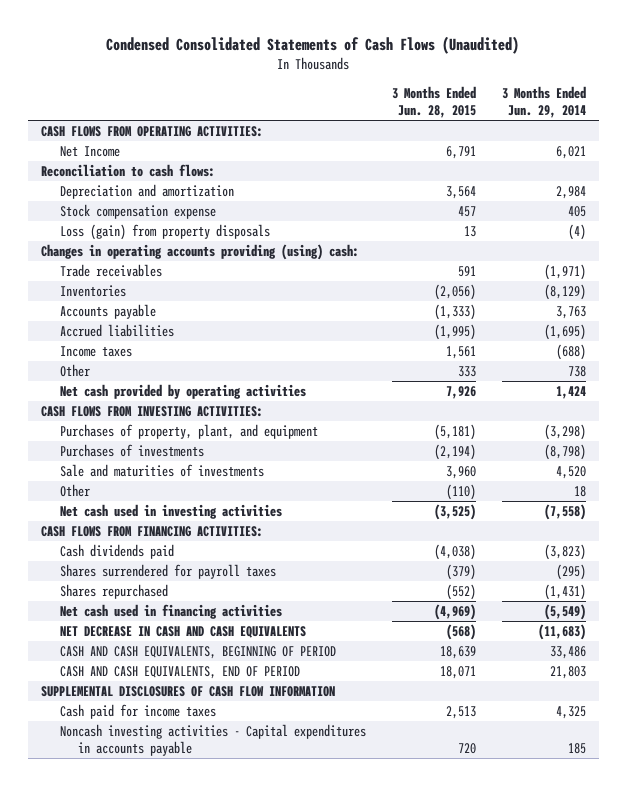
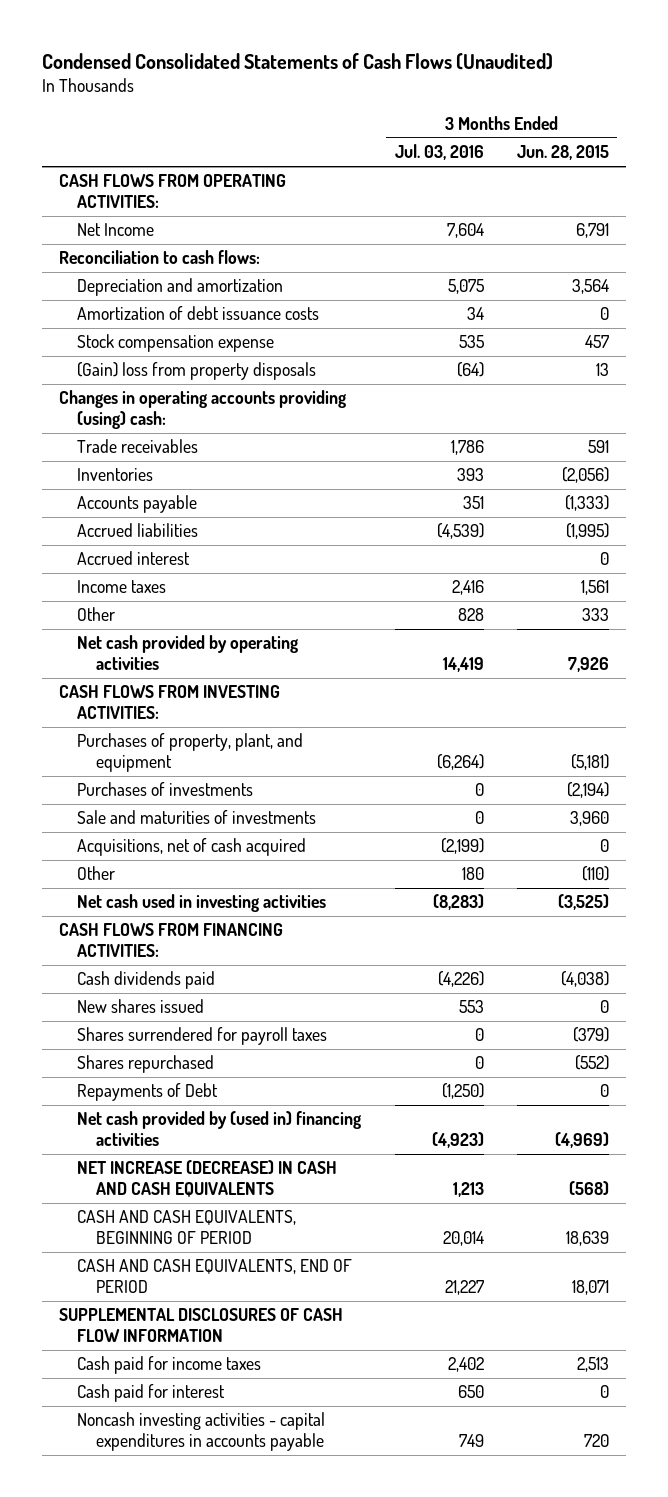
- | 3 Months Ended Jun. 28, 2015 | 3 Months Ended Jun. 29, 2014
+ | 3 Months Ended Jul. 03, 2016 | 3 Months Ended Jun. 28, 2015
+ Amortization of debt issuance costs | 34 | 0
- Loss (gain) from property disposals | 13 | (4)
+ (Gain) loss from property disposals | (64) | 13
+ Accrued interest | | 0
+ Acquisitions, net of cash acquired | (2,199) | 0
+ New shares issued | 553 | 0
- Net cash used in financing activities | (4,969) | (5,549)
- NET DECREASE IN CASH AND CASH EQUIVALENTS | (568) | (11,683)
+ Repayments of Debt | (1,250) | 0
+ Net cash provided by (used in) financing activities | (4,923) | (4,969)
+ NET INCREASE (DECREASE) IN CASH AND CASH EQUIVALENTS | 1,213 | (568)
- Noncash investing activities - Capital expenditures in accounts payable | 720 | 185
+ Cash paid for interest | 650 | 0
+ Noncash investing activities - capital expenditures in accounts payable | 749 | 720

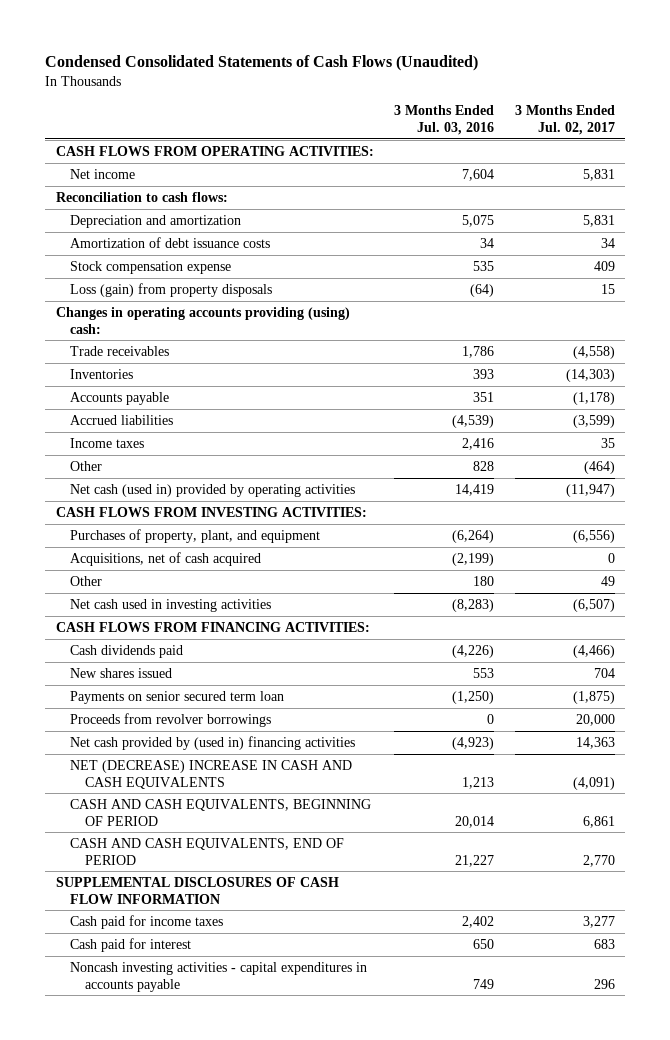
- | 3 Months Ended Jul. 03, 2016 | 3 Months Ended Jun. 28, 2015
+ | 3 Months Ended Jul. 03, 2016 | 3 Months Ended Jul. 02, 2017
- Net Income | 7,604 | 6,791
+ Net income | 7,604 | 5,831
- (Gain) loss from property disposals | (64) | 13
+ Loss (gain) from property disposals | (64) | 15
- Accrued interest | | 0
- Net cash provided by operating activities | 14,419 | 7,926
+ Net cash (used in) provided by operating activities | 14,419 | (11,947)
- Purchases of investments | 0 | (2,194)
- Sale and maturities of investments | 0 | 3,960
- Shares surrendered for payroll taxes | 0 | (379)
- Shares repurchased | 0 | (552)
- Repayments of Debt | (1,250) | 0
+ Payments on senior secured term loan | (1,250) | (1,875)
+ Proceeds from revolver borrowings | 0 | 20,000
- NET INCREASE (DECREASE) IN CASH AND CASH EQUIVALENTS | 1,213 | (568)
+ NET (DECREASE) INCREASE IN CASH AND CASH EQUIVALENTS | 1,213 | (4,091)

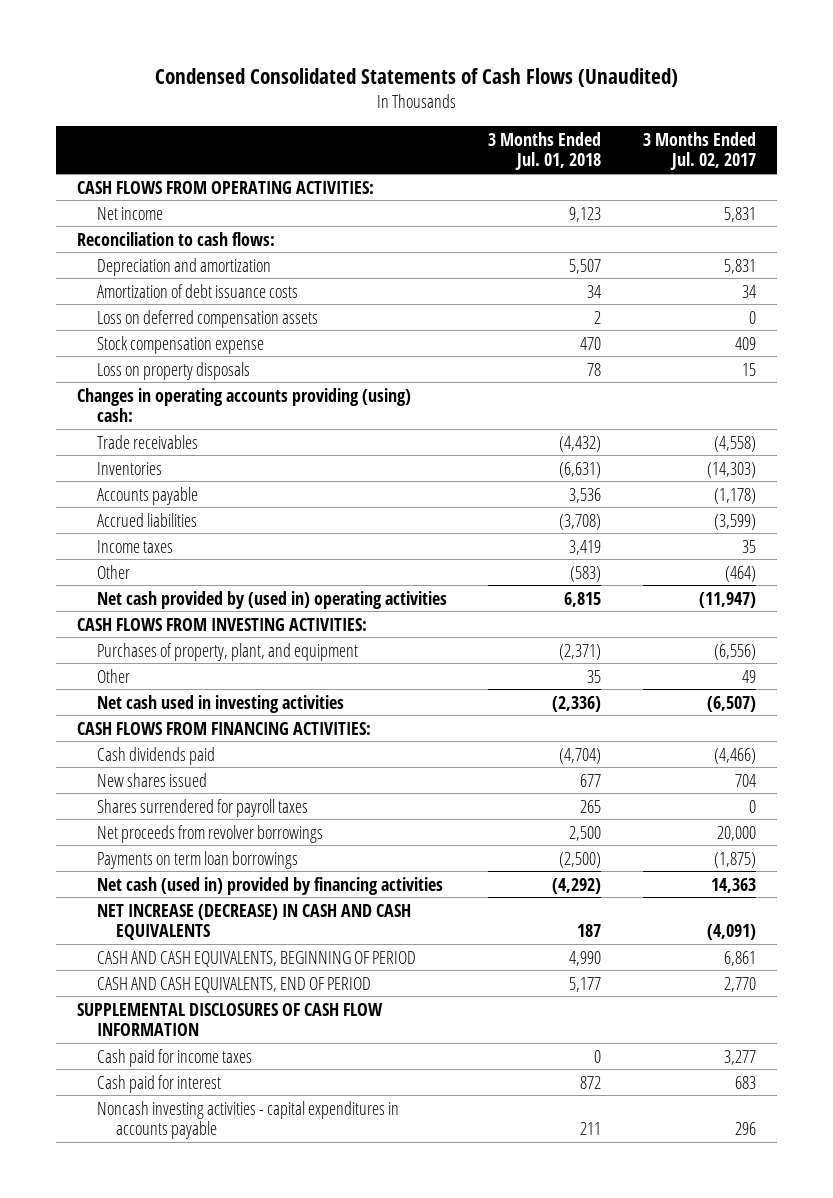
- | 3 Months Ended Jul. 03, 2016 | 3 Months Ended Jul. 02, 2017
+ | 3 Months Ended Jul. 01, 2018 | 3 Months Ended Jul. 02, 2017
+ Loss on deferred compensation assets | 2 | 0
- Loss (gain) from property disposals | (64) | 15
+ Loss on property disposals | 78 | 15
- Net cash (used in) provided by operating activities | 14,419 | (11,947)
+ Net cash provided by (used in) operating activities | 6,815 | (11,947)
- Acquisitions, net of cash acquired | (2,199) | 0
- Payments on senior secured term loan | (1,250) | (1,875)
- Proceeds from revolver borrowings | 0 | 20,000
- Net cash provided by (used in) financing activities | (4,923) | 14,363
- NET (DECREASE) INCREASE IN CASH AND CASH EQUIVALENTS | 1,213 | (4,091)
+ Shares surrendered for payroll taxes | 265 | 0
+ Net proceeds from revolver borrowings | 2,500 | 20,000
+ Payments on term loan borrowings | (2,500) | (1,875)
+ Net cash (used in) provided by financing activities | (4,292) | 14,363
+ NET INCREASE (DECREASE) IN CASH AND CASH EQUIVALENTS | 187 | (4,091)

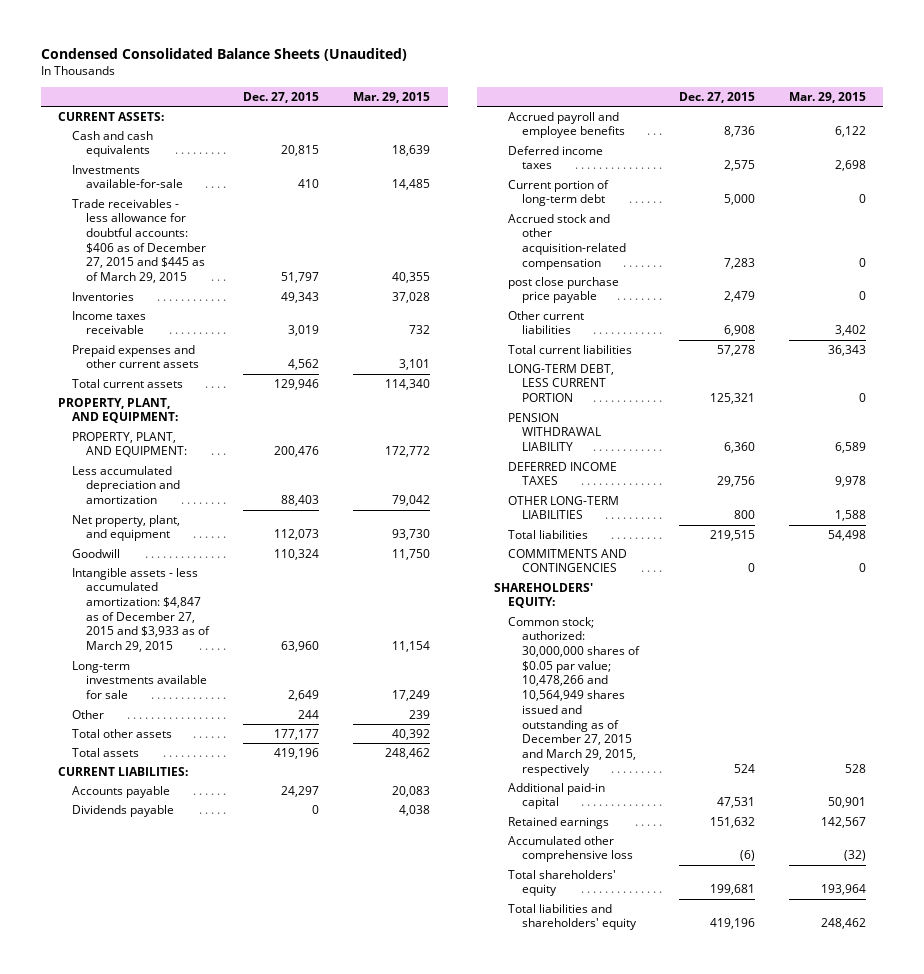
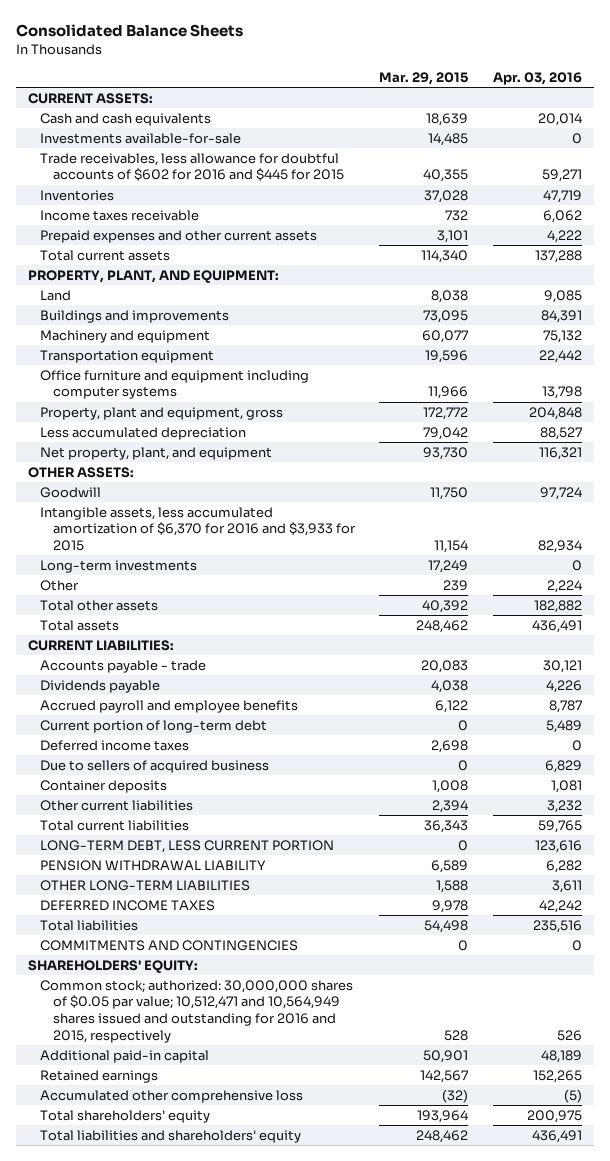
- Condensed Consolidated Balance Sheets (Unaudited)
+ Consolidated Balance Sheets
- | Dec. 27, 2015 | Mar. 29, 2015
+ | Mar. 29, 2015 | Apr. 03, 2016
- Trade receivables - less allowance for doubtful accounts: $406 as of December 27, 2015 and $445 as of March 29, 2015 | 51,797 | 40,355
+ Trade receivables, less allowance for doubtful accounts of $602 for 2016 and $445 for 2015 | 40,355 | 59,271
- PROPERTY, PLANT, AND EQUIPMENT: | 200,476 | 172,772
- Less accumulated depreciation and amortization | 88,403 | 79,042
+ Land | 8,038 | 9,085
+ Buildings and improvements | 73,095 | 84,391
+ Machinery and equipment | 60,077 | 75,132
+ Transportation equipment | 19,596 | 22,442
+ Office furniture and equipment including computer systems | 11,966 | 13,798
+ Property, plant and equipment, gross | 172,772 | 204,848
+ Less accumulated depreciation | 79,042 | 88,527
+ OTHER ASSETS:
- Intangible assets - less accumulated amortization: $4,847 as of December 27, 2015 and $3,933 as of March 29, 2015 | 63,960 | 11,154
- Long-term investments available for sale | 2,649 | 17,249
+ Intangible assets, less accumulated amortization of $6,370 for 2016 and $3,933 for 2015 | 11,154 | 82,934
+ Long-term investments | 17,249 | 0
- Accounts payable | 24,297 | 20,083
+ Accounts payable - trade | 20,083 | 30,121
- Accrued stock and other acquisition-related compensation | 7,283 | 0
- post close purchase price payable | 2,479 | 0
- Other current liabilities | 6,908 | 3,402
moved down: Deferred income taxes | 2,698 | 0
+ Due to sellers of acquired business | 0 | 6,829
+ Container deposits | 1,008 | 1,081
+ Other current liabilities | 2,394 | 3,232
moved down: DEFERRED INCOME TAXES | 9,978 | 42,242
- Common stock; authorized: 30,000,000 shares of $0.05 par value; 10,478,266 and 10,564,949 shares issued and outstanding as of December 27, 2015 and March 29, 2015, respectively | 524 | 528
+ Common stock; authorized: 30,000,000 shares of $0.05 par value; 10,512,471 and 10,564,949 shares issued and outstanding for 2016 and 2015, respectively | 528 | 526

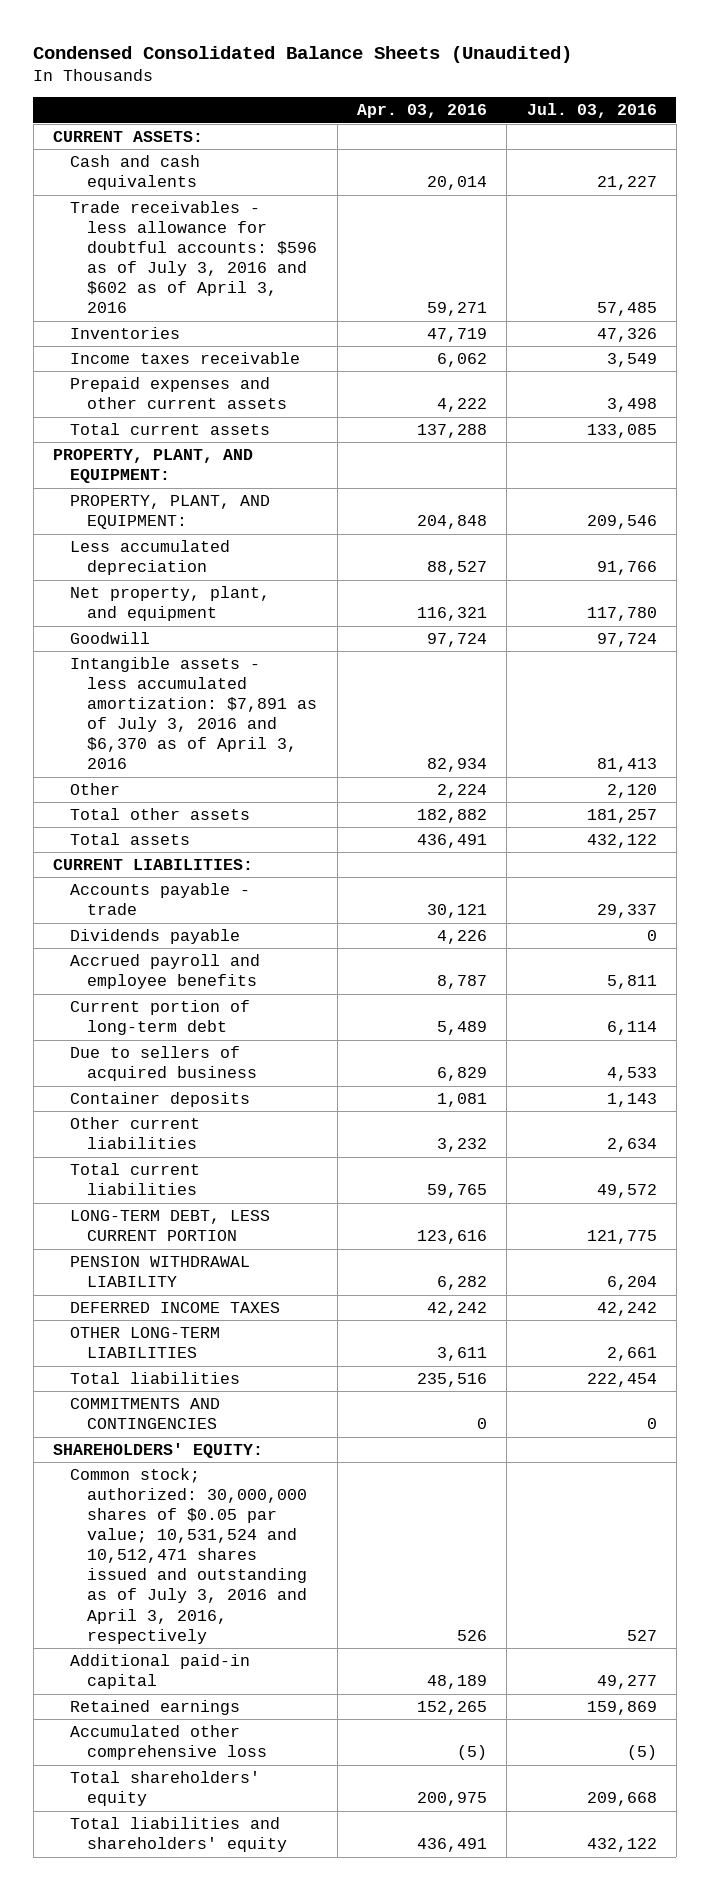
- Consolidated Balance Sheets
+ Condensed Consolidated Balance Sheets (Unaudited)
- | Mar. 29, 2015 | Apr. 03, 2016
+ | Apr. 03, 2016 | Jul. 03, 2016
- Investments available-for-sale | 14,485 | 0
- Trade receivables, less allowance for doubtful accounts of $602 for 2016 and $445 for 2015 | 40,355 | 59,271
+ Trade receivables - less allowance for doubtful accounts: $596 as of July 3, 2016 and $602 as of April 3, 2016 | 59,271 | 57,485
- Land | 8,038 | 9,085
- Buildings and improvements | 73,095 | 84,391
- Machinery and equipment | 60,077 | 75,132
- Transportation equipment | 19,596 | 22,442
- Office furniture and equipment including computer systems | 11,966 | 13,798
- Property, plant and equipment, gross | 172,772 | 204,848
+ PROPERTY, PLANT, AND EQUIPMENT: | 204,848 | 209,546
- OTHER ASSETS:
- Intangible assets, less accumulated amortization of $6,370 for 2016 and $3,933 for 2015 | 11,154 | 82,934
- Long-term investments | 17,249 | 0
+ Intangible assets - less accumulated amortization: $7,891 as of July 3, 2016 and $6,370 as of April 3, 2016 | 82,934 | 81,413
- Deferred income taxes | 2,698 | 0
moved down: OTHER LONG-TERM LIABILITIES | 3,611 | 2,661
- Common stock; authorized: 30,000,000 shares of $0.05 par value; 10,512,471 and 10,564,949 shares issued and outstanding for 2016 and 2015, respectively | 528 | 526
+ Common stock; authorized: 30,000,000 shares of $0.05 par value; 10,531,524 and 10,512,471 shares issued and outstanding as of July 3, 2016 and April 3, 2016, respectively | 526 | 527

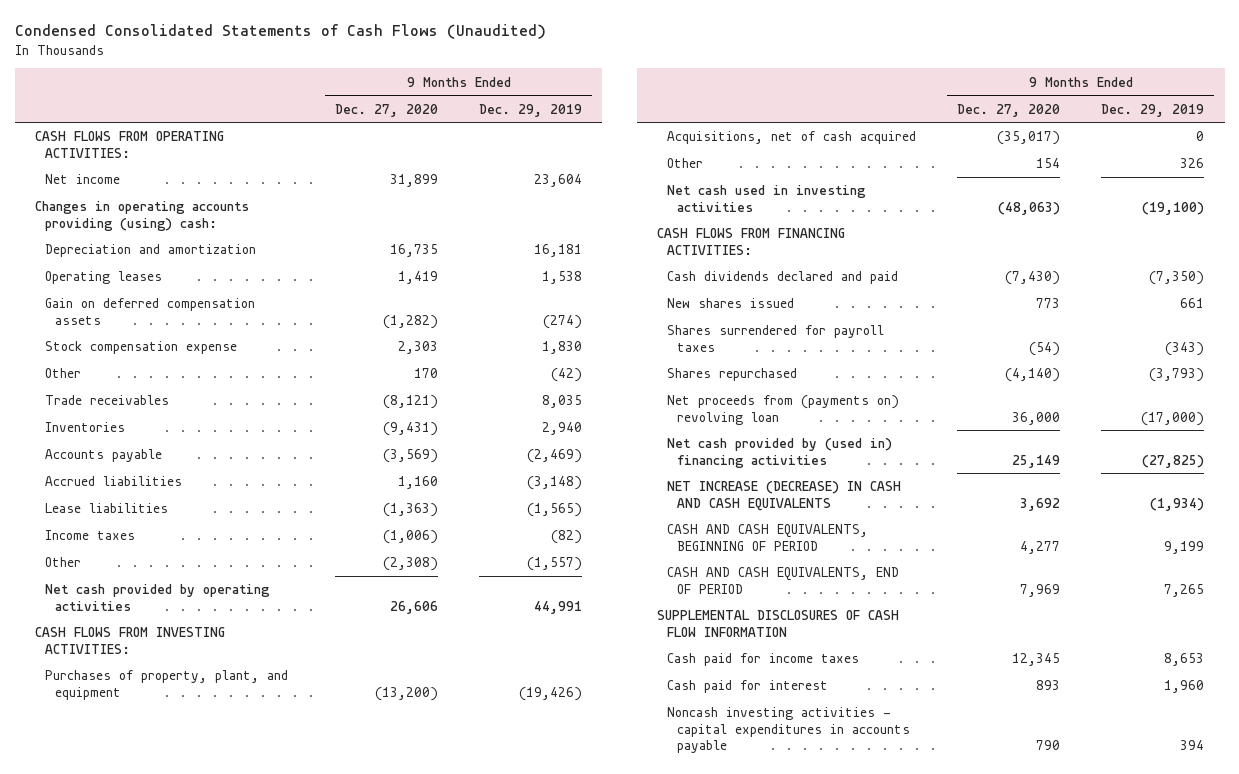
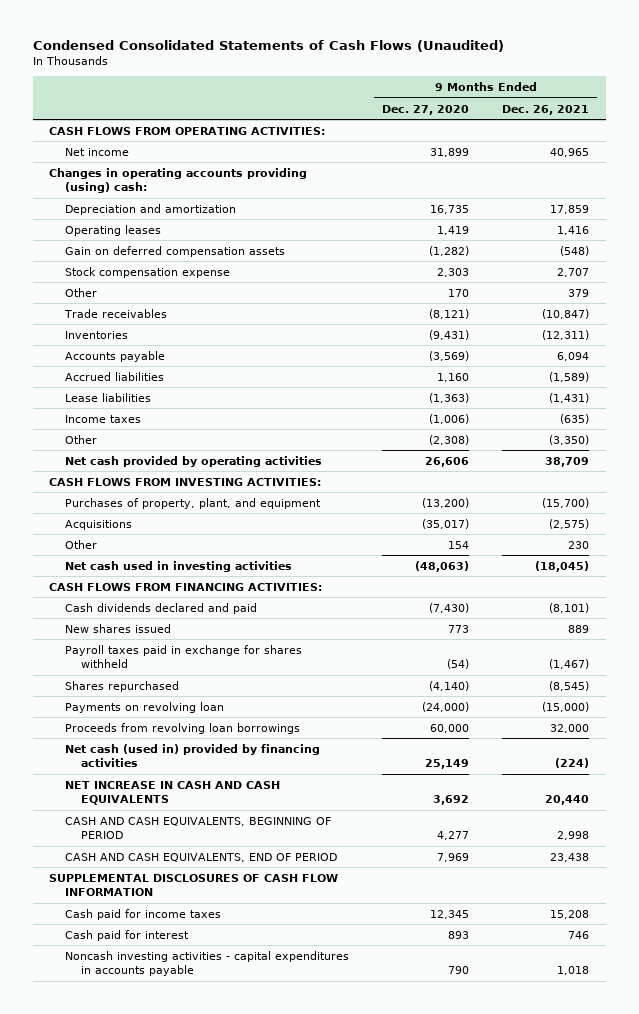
- | 9 Months Ended Dec. 27, 2020 | 9 Months Ended Dec. 29, 2019
+ | 9 Months Ended Dec. 27, 2020 | 9 Months Ended Dec. 26, 2021
- Acquisitions, net of cash acquired | (35,017) | 0
+ Acquisitions | (35,017) | (2,575)
- Shares surrendered for payroll taxes | (54) | (343)
+ Payroll taxes paid in exchange for shares withheld | (54) | (1,467)
- Net proceeds from (payments on) revolving loan | 36,000 | (17,000)
- Net cash provided by (used in) financing activities | 25,149 | (27,825)
- NET INCREASE (DECREASE) IN CASH AND CASH EQUIVALENTS | 3,692 | (1,934)
+ Payments on revolving loan | (24,000) | (15,000)
+ Proceeds from revolving loan borrowings | 60,000 | 32,000
+ Net cash (used in) provided by financing activities | 25,149 | (224)
+ NET INCREASE IN CASH AND CASH EQUIVALENTS | 3,692 | 20,440

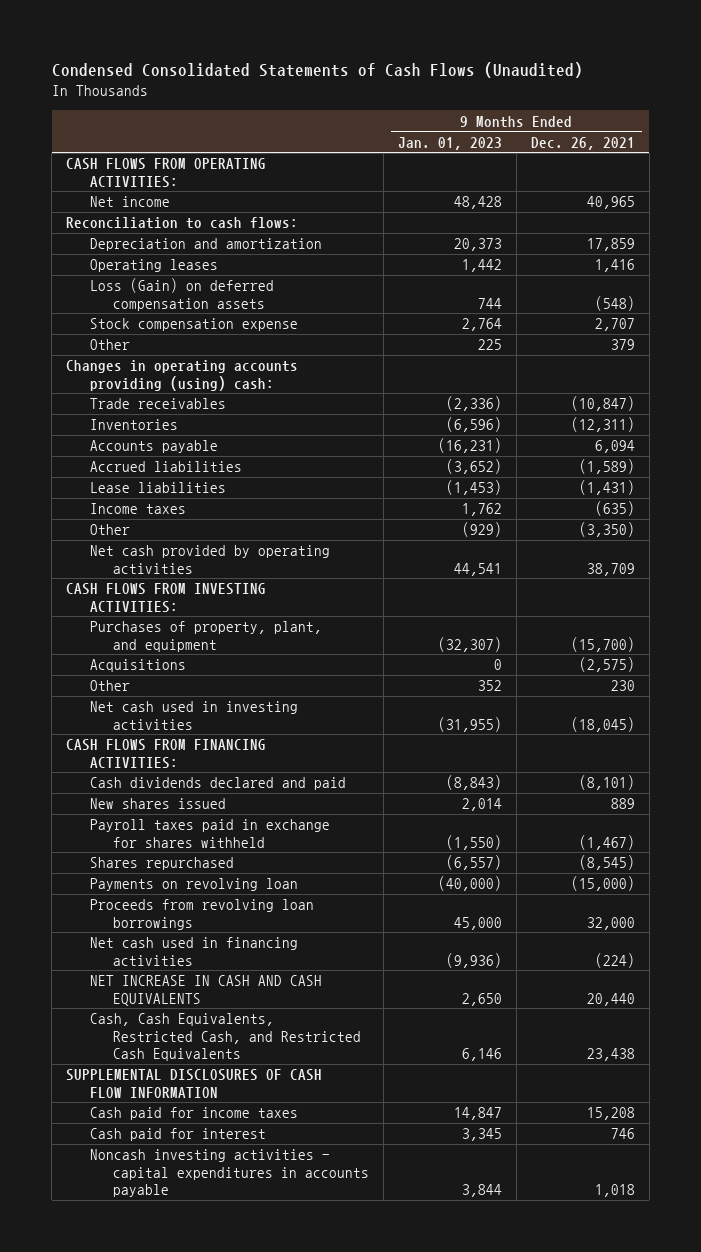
- | 9 Months Ended Dec. 27, 2020 | 9 Months Ended Dec. 26, 2021
+ | 9 Months Ended Jan. 01, 2023 | 9 Months Ended Dec. 26, 2021
+ Reconciliation to cash flows:
- Gain on deferred compensation assets | (1,282) | (548)
+ Loss (Gain) on deferred compensation assets | 744 | (548)
moved down: Changes in operating accounts providing (using) cash:
- Net cash (used in) provided by financing activities | 25,149 | (224)
+ Net cash used in financing activities | (9,936) | (224)
- CASH AND CASH EQUIVALENTS, BEGINNING OF PERIOD | 4,277 | 2,998
- CASH AND CASH EQUIVALENTS, END OF PERIOD | 7,969 | 23,438
+ Cash, Cash Equivalents, Restricted Cash, and Restricted Cash Equivalents | 6,146 | 23,438

